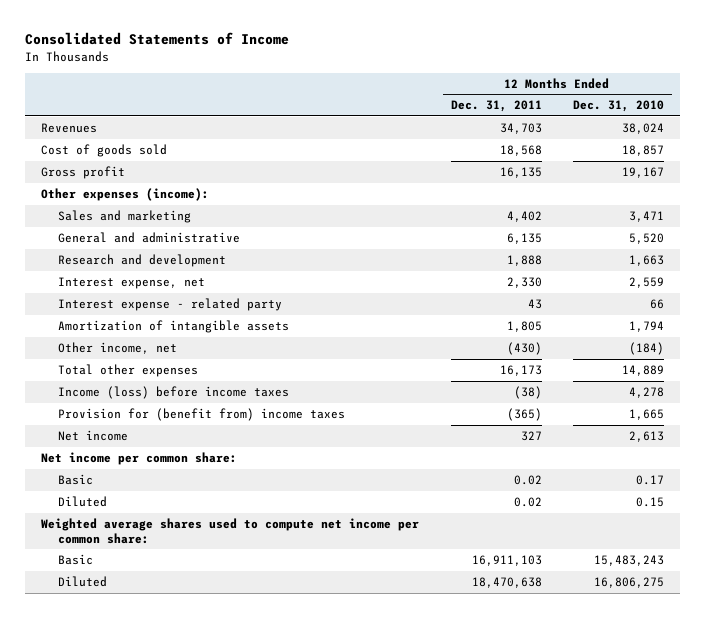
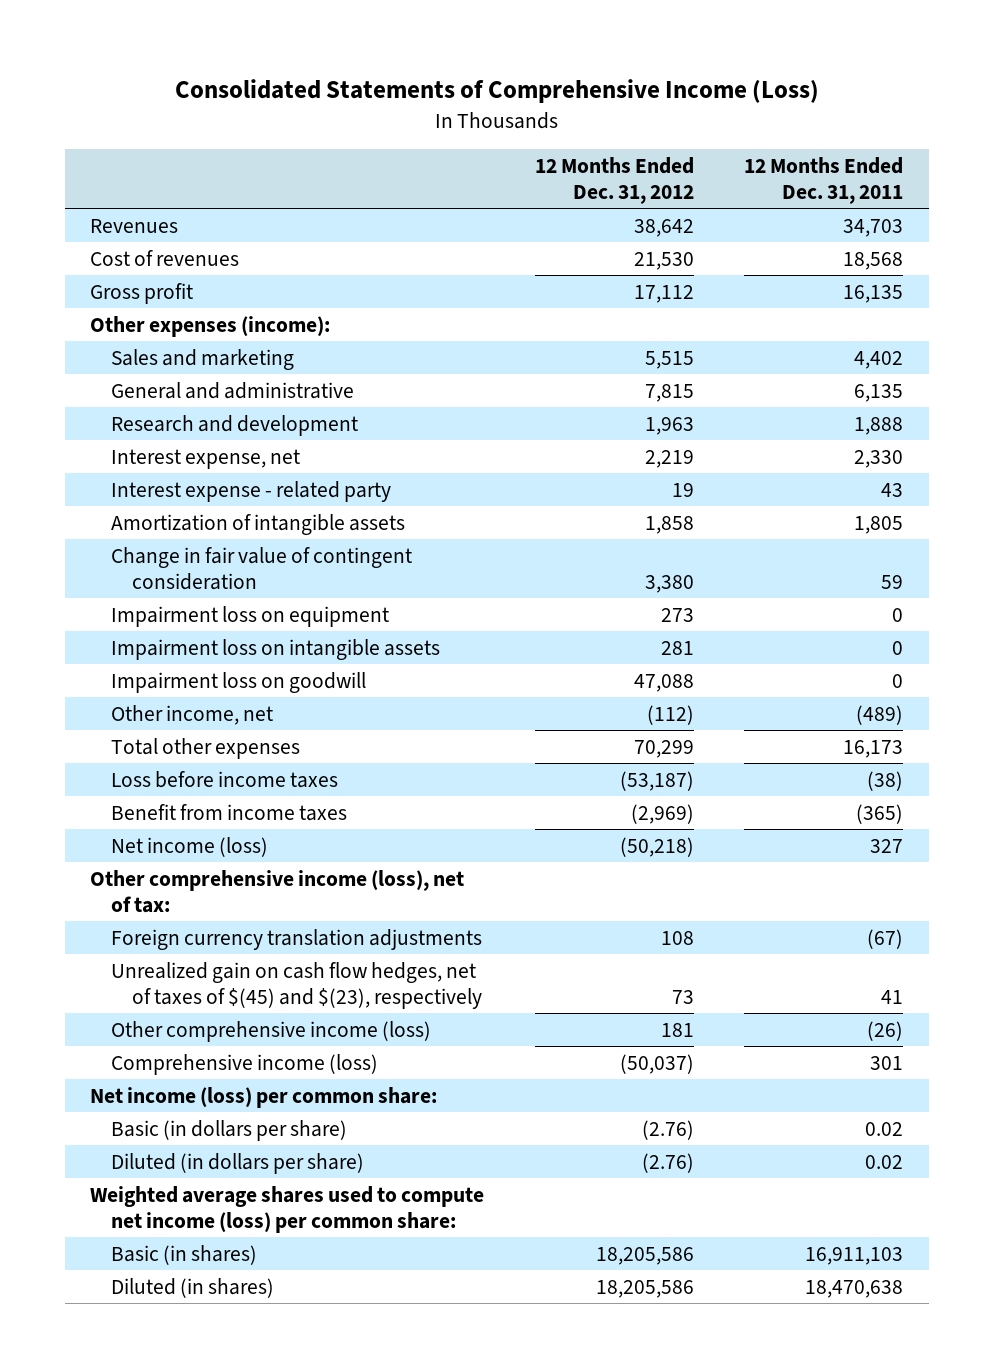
- Consolidated Statements of Income
+ Consolidated Statements of Comprehensive Income (Loss)
- | 12 Months Ended Dec. 31, 2011 | 12 Months Ended Dec. 31, 2010
+ | 12 Months Ended Dec. 31, 2012 | 12 Months Ended Dec. 31, 2011
- Cost of goods sold | 18,568 | 18,857
+ Cost of revenues | 21,530 | 18,568
- Other income, net | (430) | (184)
+ Change in fair value of contingent consideration | 3,380 | 59
+ Impairment loss on equipment | 273 | 0
+ Impairment loss on intangible assets | 281 | 0
+ Impairment loss on goodwill | 47,088 | 0
+ Other income, net | (112) | (489)
- Income (loss) before income taxes | (38) | 4,278
- Provision for (benefit from) income taxes | (365) | 1,665
- Net income | 327 | 2,613
- Net income per common share:
- Basic | 0.02 | 0.17
- Diluted | 0.02 | 0.15
- Weighted average shares used to compute net income per common share:
- Basic | 16,911,103 | 15,483,243
- Diluted | 18,470,638 | 16,806,275
+ Loss before income taxes | (53,187) | (38)
+ Benefit from income taxes | (2,969) | (365)
+ Net income (loss) | (50,218) | 327
+ Other comprehensive income (loss), net of tax:
+ Foreign currency translation adjustments | 108 | (67)
+ Unrealized gain on cash flow hedges, net of taxes of $(45) and $(23), respectively | 73 | 41
+ Other comprehensive income (loss) | 181 | (26)
+ Comprehensive income (loss) | (50,037) | 301
+ Net income (loss) per common share:
+ Basic (in dollars per share) | (2.76) | 0.02
+ Diluted (in dollars per share) | (2.76) | 0.02
+ Weighted average shares used to compute net income (loss) per common share:
+ Basic (in shares) | 18,205,586 | 16,911,103
+ Diluted (in shares) | 18,205,586 | 18,470,638

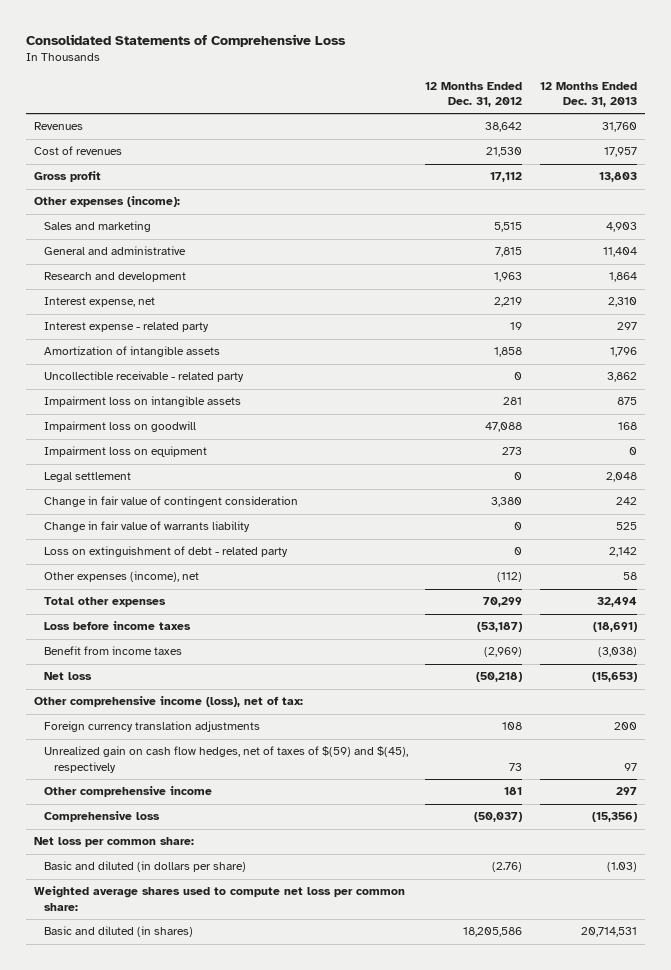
- Consolidated Statements of Comprehensive Income (Loss)
+ Consolidated Statements of Comprehensive Loss
- | 12 Months Ended Dec. 31, 2012 | 12 Months Ended Dec. 31, 2011
+ | 12 Months Ended Dec. 31, 2012 | 12 Months Ended Dec. 31, 2013
+ Uncollectible receivable - related party | 0 | 3,862
- Other income, net | (112) | (489)
moved down: Impairment loss on equipment | 273 | 0
+ Legal settlement | 0 | 2,048
moved down: Change in fair value of contingent consideration | 3,380 | 242
+ Change in fair value of warrants liability | 0 | 525
+ Loss on extinguishment of debt - related party | 0 | 2,142
+ Other expenses (income), net | (112) | 58
- Net income (loss) | (50,218) | 327
+ Net loss | (50,218) | (15,653)
- Unrealized gain on cash flow hedges, net of taxes of $(45) and $(23), respectively | 73 | 41
- Other comprehensive income (loss) | 181 | (26)
- Comprehensive income (loss) | (50,037) | 301
- Net income (loss) per common share:
- Basic (in dollars per share) | (2.76) | 0.02
- Diluted (in dollars per share) | (2.76) | 0.02
- Weighted average shares used to compute net income (loss) per common share:
- Basic (in shares) | 18,205,586 | 16,911,103
- Diluted (in shares) | 18,205,586 | 18,470,638
+ Unrealized gain on cash flow hedges, net of taxes of $(59) and $(45), respectively | 73 | 97
+ Other comprehensive income | 181 | 297
+ Comprehensive loss | (50,037) | (15,356)
+ Net loss per common share:
+ Basic and diluted (in dollars per share) | (2.76) | (1.03)
+ Weighted average shares used to compute net loss per common share:
+ Basic and diluted (in shares) | 18,205,586 | 20,714,531

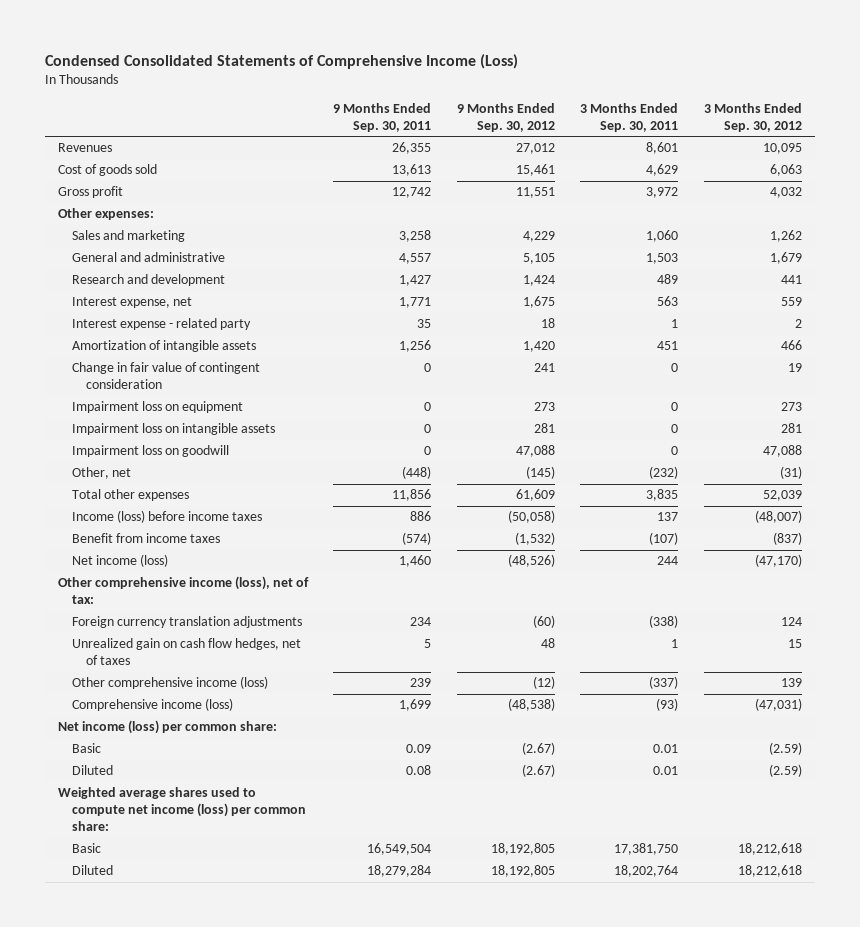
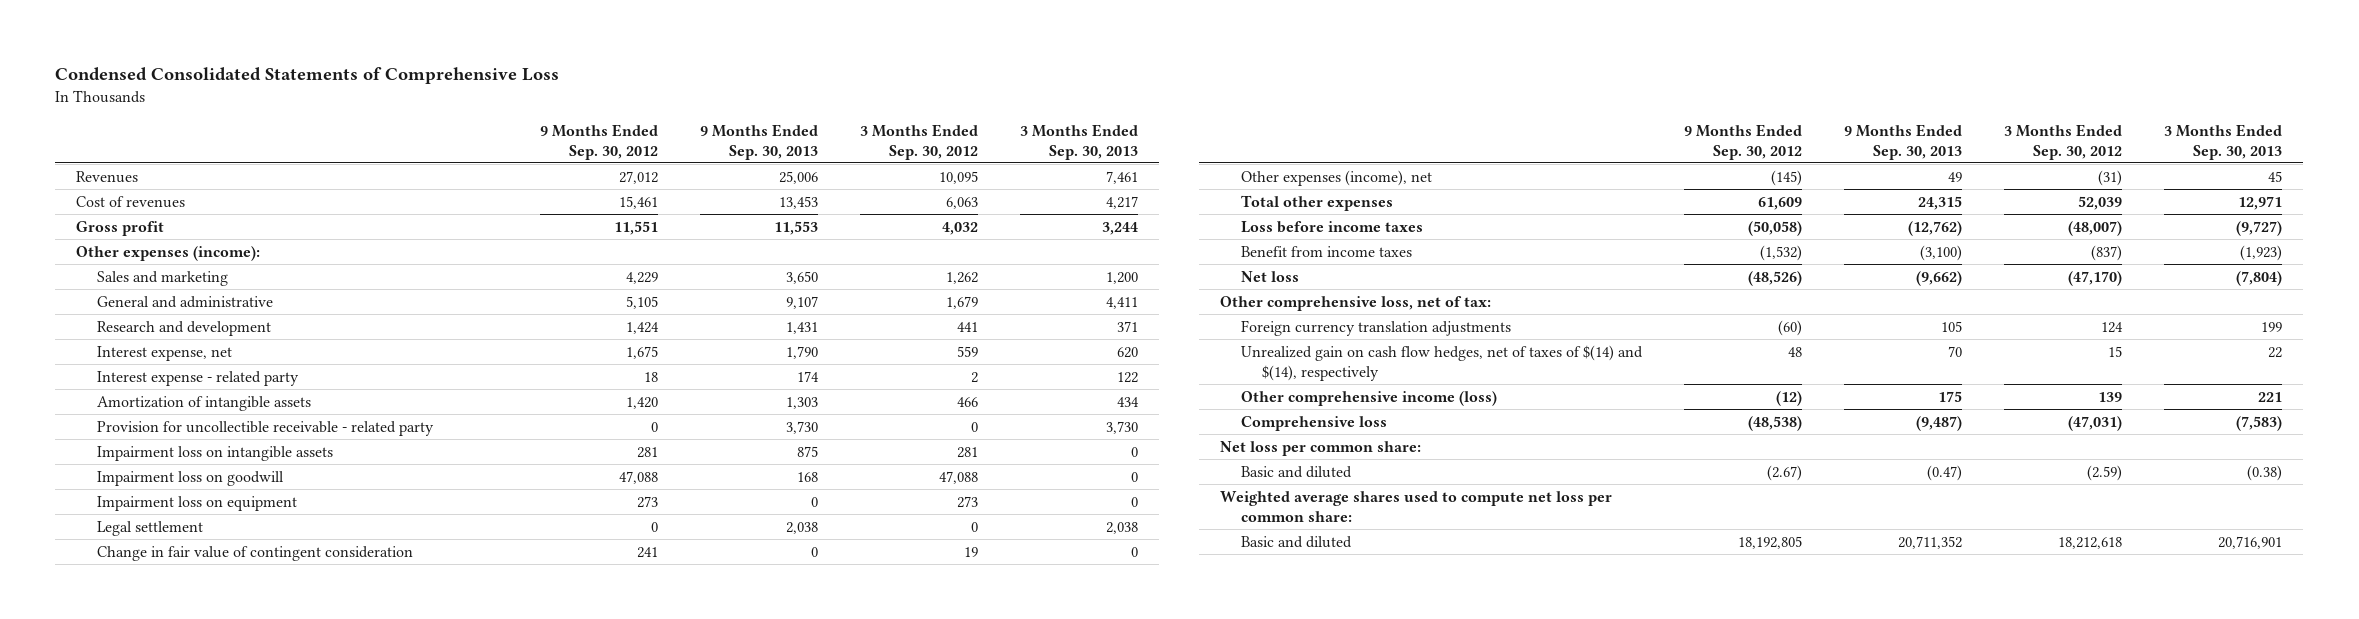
- Condensed Consolidated Statements of Comprehensive Income (Loss)
+ Condensed Consolidated Statements of Comprehensive Loss
- | 9 Months Ended Sep. 30, 2011 | 9 Months Ended Sep. 30, 2012 | 3 Months Ended Sep. 30, 2011 | 3 Months Ended Sep. 30, 2012
+ | 9 Months Ended Sep. 30, 2012 | 9 Months Ended Sep. 30, 2013 | 3 Months Ended Sep. 30, 2012 | 3 Months Ended Sep. 30, 2013
- Cost of goods sold | 13,613 | 15,461 | 4,629 | 6,063
+ Cost of revenues | 15,461 | 13,453 | 6,063 | 4,217
- Other expenses:
+ Other expenses (income):
+ Provision for uncollectible receivable - related party | 0 | 3,730 | 0 | 3,730
- Other, net | (448) | (145) | (232) | (31)
moved down: Impairment loss on equipment | 273 | 0 | 273 | 0
+ Legal settlement | 0 | 2,038 | 0 | 2,038
moved down: Change in fair value of contingent consideration | 241 | 0 | 19 | 0
+ Other expenses (income), net | (145) | 49 | (31) | 45
- Income (loss) before income taxes | 886 | (50,058) | 137 | (48,007)
+ Loss before income taxes | (50,058) | (12,762) | (48,007) | (9,727)
- Net income (loss) | 1,460 | (48,526) | 244 | (47,170)
- Other comprehensive income (loss), net of tax:
+ Net loss | (48,526) | (9,662) | (47,170) | (7,804)
+ Other comprehensive loss, net of tax:
- Unrealized gain on cash flow hedges, net of taxes | 5 | 48 | 1 | 15
+ Unrealized gain on cash flow hedges, net of taxes of $(14) and $(14), respectively | 48 | 70 | 15 | 22
- Comprehensive income (loss) | 1,699 | (48,538) | (93) | (47,031)
- Net income (loss) per common share:
- Basic | 0.09 | (2.67) | 0.01 | (2.59)
- Diluted | 0.08 | (2.67) | 0.01 | (2.59)
- Weighted average shares used to compute net income (loss) per common share:
- Basic | 16,549,504 | 18,192,805 | 17,381,750 | 18,212,618
- Diluted | 18,279,284 | 18,192,805 | 18,202,764 | 18,212,618
+ Comprehensive loss | (48,538) | (9,487) | (47,031) | (7,583)
+ Net loss per common share:
+ Basic and diluted | (2.67) | (0.47) | (2.59) | (0.38)
+ Weighted average shares used to compute net loss per common share:
+ Basic and diluted | 18,192,805 | 20,711,352 | 18,212,618 | 20,716,901

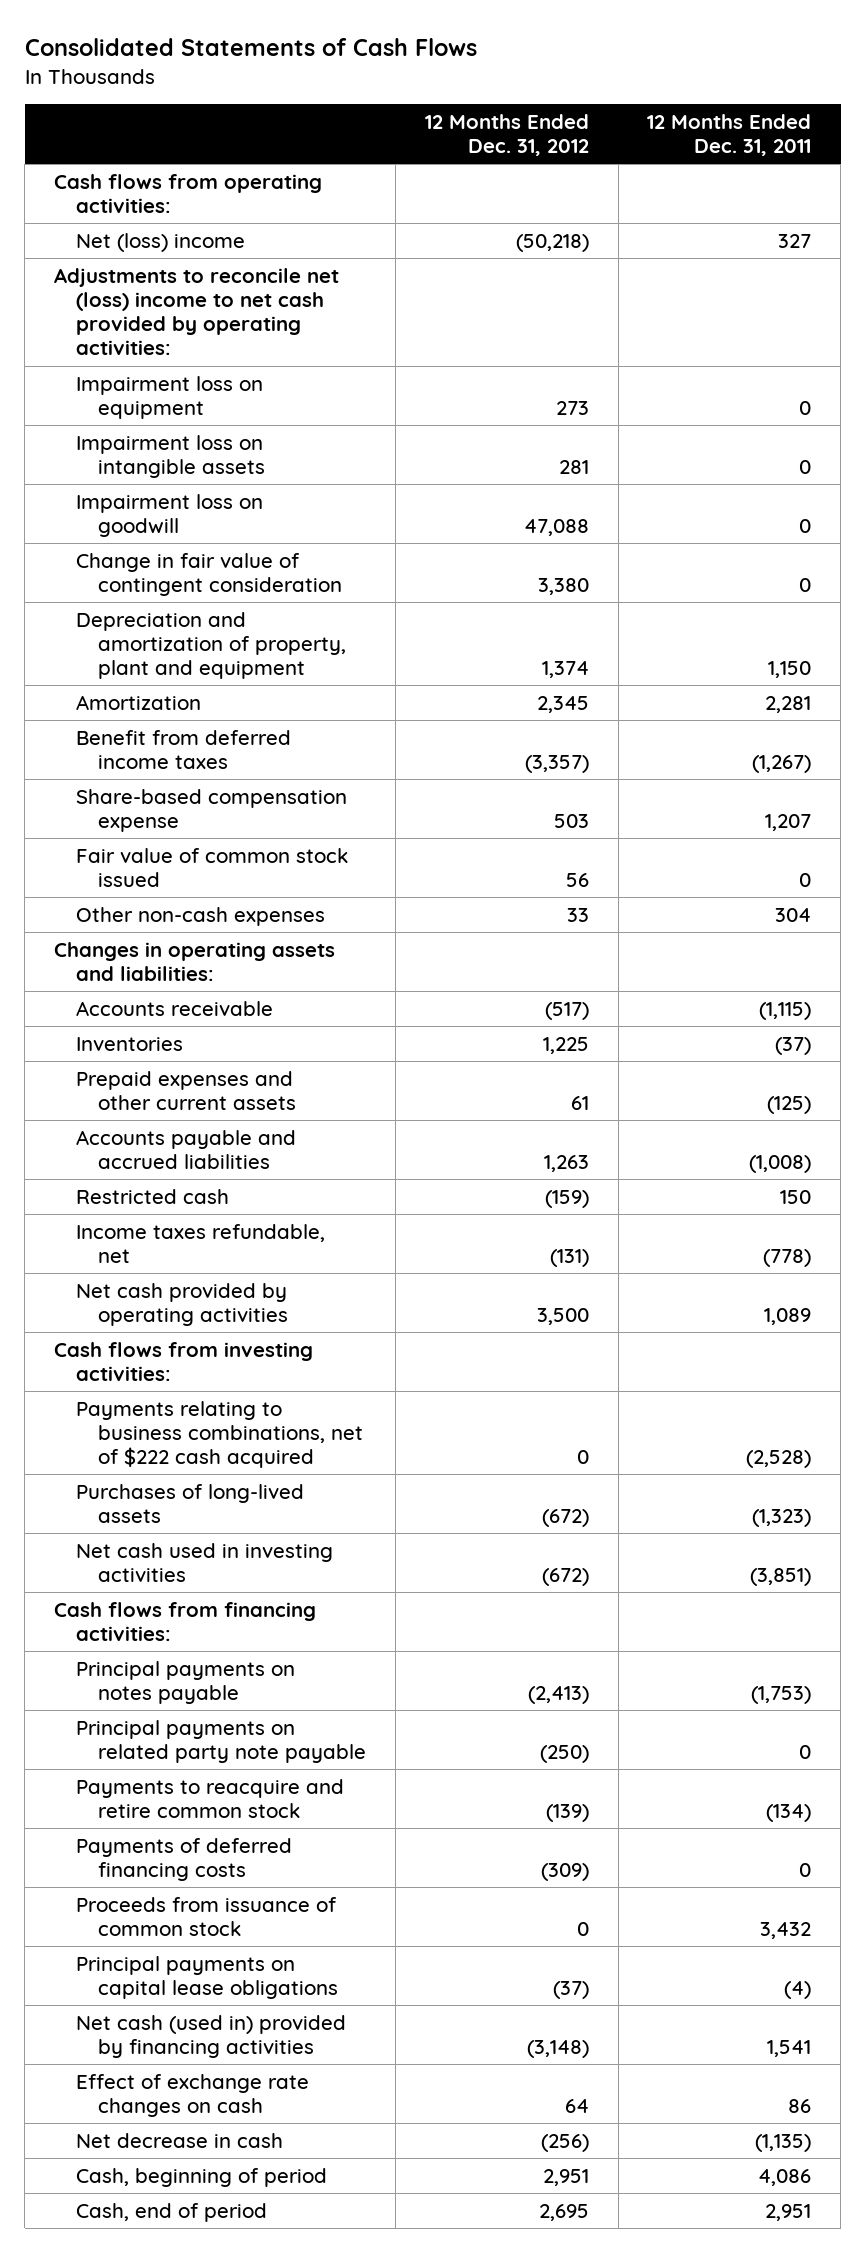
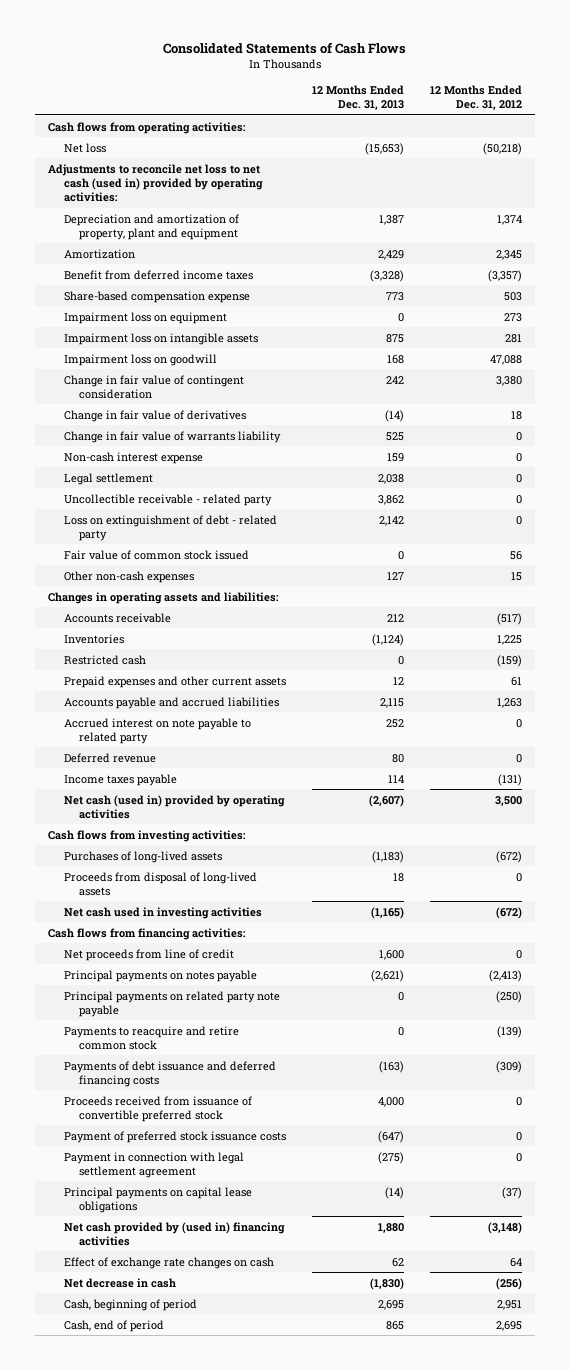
- | 12 Months Ended Dec. 31, 2012 | 12 Months Ended Dec. 31, 2011
+ | 12 Months Ended Dec. 31, 2013 | 12 Months Ended Dec. 31, 2012
- Net (loss) income | (50,218) | 327
- Adjustments to reconcile net (loss) income to net cash provided by operating activities:
+ Net loss | (15,653) | (50,218)
+ Adjustments to reconcile net loss to net cash (used in) provided by operating activities:
moved down: Impairment loss on equipment | 0 | 273
moved down: Impairment loss on intangible assets | 875 | 281
moved down: Impairment loss on goodwill | 168 | 47,088
moved down: Change in fair value of contingent consideration | 242 | 3,380
+ Change in fair value of derivatives | (14) | 18
+ Change in fair value of warrants liability | 525 | 0
+ Non-cash interest expense | 159 | 0
+ Legal settlement | 2,038 | 0
+ Uncollectible receivable - related party | 3,862 | 0
+ Loss on extinguishment of debt - related party | 2,142 | 0
- Other non-cash expenses | 33 | 304
+ Other non-cash expenses | 127 | 15
moved up: Restricted cash | 0 | (159)
- Income taxes refundable, net | (131) | (778)
- Net cash provided by operating activities | 3,500 | 1,089
+ Accrued interest on note payable to related party | 252 | 0
+ Deferred revenue | 80 | 0
+ Income taxes payable | 114 | (131)
+ Net cash (used in) provided by operating activities | (2,607) | 3,500
- Payments relating to business combinations, net of $222 cash acquired | 0 | (2,528)
+ Proceeds from disposal of long-lived assets | 18 | 0
+ Net proceeds from line of credit | 1,600 | 0
- Payments of deferred financing costs | (309) | 0
- Proceeds from issuance of common stock | 0 | 3,432
+ Payments of debt issuance and deferred financing costs | (163) | (309)
+ Proceeds received from issuance of convertible preferred stock | 4,000 | 0
+ Payment of preferred stock issuance costs | (647) | 0
+ Payment in connection with legal settlement agreement | (275) | 0
- Net cash (used in) provided by financing activities | (3,148) | 1,541
+ Net cash provided by (used in) financing activities | 1,880 | (3,148)

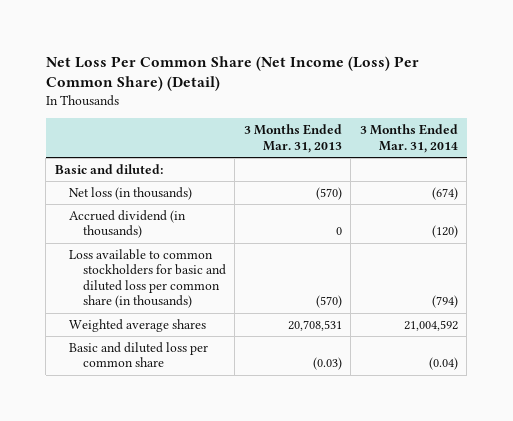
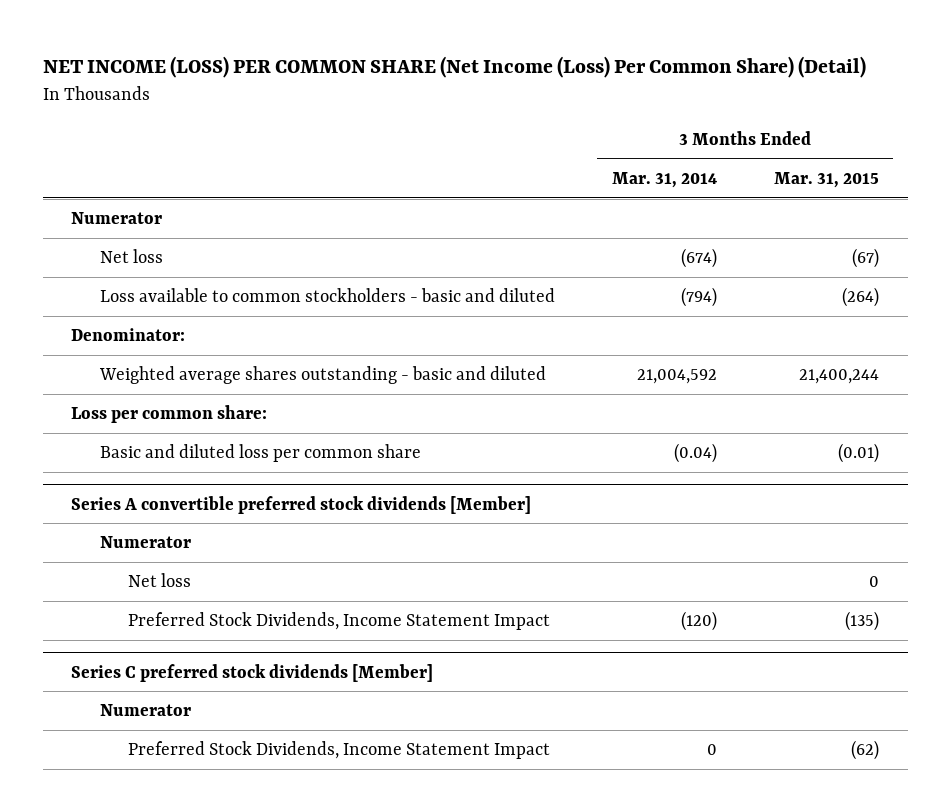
- Net Loss Per Common Share (Net Income (Loss) Per Common Share) (Detail)
+ NET INCOME (LOSS) PER COMMON SHARE (Net Income (Loss) Per Common Share) (Detail)
- | 3 Months Ended Mar. 31, 2013 | 3 Months Ended Mar. 31, 2014
+ | 3 Months Ended Mar. 31, 2014 | 3 Months Ended Mar. 31, 2015
- Basic and diluted:
- Net loss (in thousands) | (570) | (674)
- Accrued dividend (in thousands) | 0 | (120)
- Loss available to common stockholders for basic and diluted loss per common share (in thousands) | (570) | (794)
- Weighted average shares | 20,708,531 | 21,004,592
+ Numerator
+ Net loss | (674) | (67)
+ Loss available to common stockholders - basic and diluted | (794) | (264)
+ Denominator:
+ Weighted average shares outstanding - basic and diluted | 21,004,592 | 21,400,244
+ Loss per common share:
+ Series A convertible preferred stock dividends [Member]
+ Numerator
+ Net loss | | 0
+ Preferred Stock Dividends, Income Statement Impact | (120) | (135)
+ Series C preferred stock dividends [Member]
+ Numerator
+ Preferred Stock Dividends, Income Statement Impact | 0 | (62)

